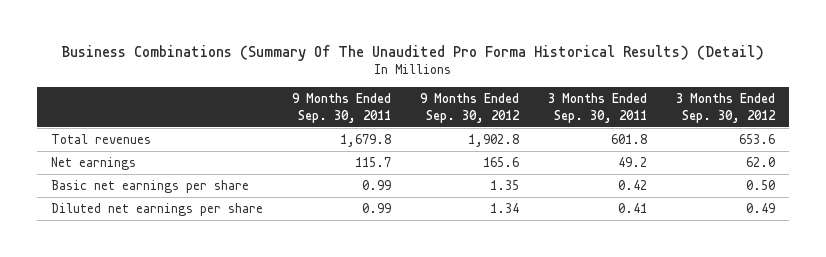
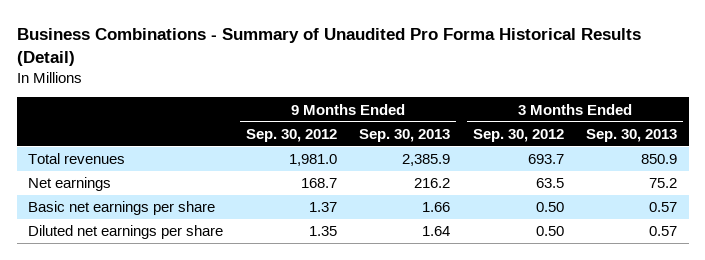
- Business Combinations (Summary Of The Unaudited Pro Forma Historical Results) (Detail)
+ Business Combinations - Summary of Unaudited Pro Forma Historical Results (Detail)
- | 9 Months Ended Sep. 30, 2011 | 9 Months Ended Sep. 30, 2012 | 3 Months Ended Sep. 30, 2011 | 3 Months Ended Sep. 30, 2012
+ | 9 Months Ended Sep. 30, 2012 | 9 Months Ended Sep. 30, 2013 | 3 Months Ended Sep. 30, 2012 | 3 Months Ended Sep. 30, 2013
- Total revenues | 1,679.8 | 1,902.8 | 601.8 | 653.6
- Net earnings | 115.7 | 165.6 | 49.2 | 62.0
- Basic net earnings per share | 0.99 | 1.35 | 0.42 | 0.50
- Diluted net earnings per share | 0.99 | 1.34 | 0.41 | 0.49
+ Total revenues | 1,981.0 | 2,385.9 | 693.7 | 850.9
+ Net earnings | 168.7 | 216.2 | 63.5 | 75.2
+ Basic net earnings per share | 1.37 | 1.66 | 0.50 | 0.57
+ Diluted net earnings per share | 1.35 | 1.64 | 0.50 | 0.57

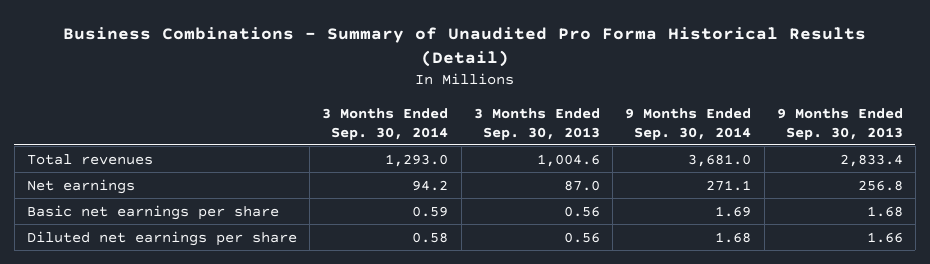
- | 9 Months Ended Sep. 30, 2012 | 9 Months Ended Sep. 30, 2013 | 3 Months Ended Sep. 30, 2012 | 3 Months Ended Sep. 30, 2013
+ | 3 Months Ended Sep. 30, 2014 | 3 Months Ended Sep. 30, 2013 | 9 Months Ended Sep. 30, 2014 | 9 Months Ended Sep. 30, 2013
- Total revenues | 1,981.0 | 2,385.9 | 693.7 | 850.9
- Net earnings | 168.7 | 216.2 | 63.5 | 75.2
- Basic net earnings per share | 1.37 | 1.66 | 0.50 | 0.57
- Diluted net earnings per share | 1.35 | 1.64 | 0.50 | 0.57
+ Total revenues | 1,293.0 | 1,004.6 | 3,681.0 | 2,833.4
+ Net earnings | 94.2 | 87.0 | 271.1 | 256.8
+ Basic net earnings per share | 0.59 | 0.56 | 1.69 | 1.68
+ Diluted net earnings per share | 0.58 | 0.56 | 1.68 | 1.66

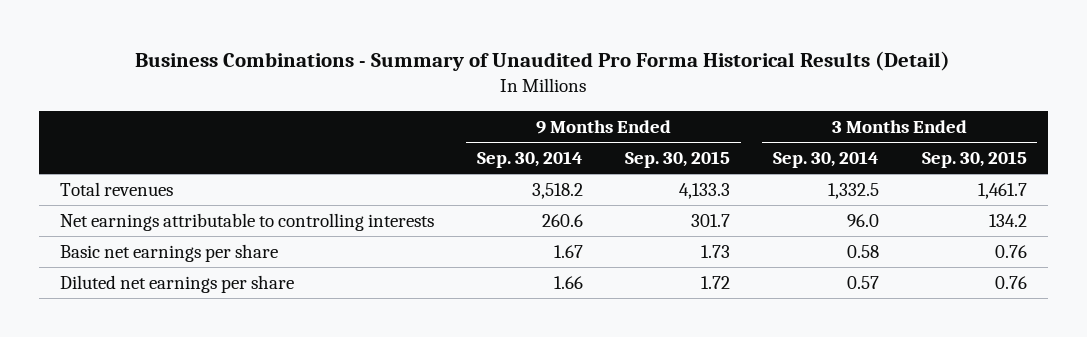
- | 3 Months Ended Sep. 30, 2014 | 3 Months Ended Sep. 30, 2013 | 9 Months Ended Sep. 30, 2014 | 9 Months Ended Sep. 30, 2013
+ | 9 Months Ended Sep. 30, 2014 | 9 Months Ended Sep. 30, 2015 | 3 Months Ended Sep. 30, 2014 | 3 Months Ended Sep. 30, 2015
- Total revenues | 1,293.0 | 1,004.6 | 3,681.0 | 2,833.4
- Net earnings | 94.2 | 87.0 | 271.1 | 256.8
- Basic net earnings per share | 0.59 | 0.56 | 1.69 | 1.68
- Diluted net earnings per share | 0.58 | 0.56 | 1.68 | 1.66
+ Total revenues | 3,518.2 | 4,133.3 | 1,332.5 | 1,461.7
+ Net earnings attributable to controlling interests | 260.6 | 301.7 | 96.0 | 134.2
+ Basic net earnings per share | 1.67 | 1.73 | 0.58 | 0.76
+ Diluted net earnings per share | 1.66 | 1.72 | 0.57 | 0.76

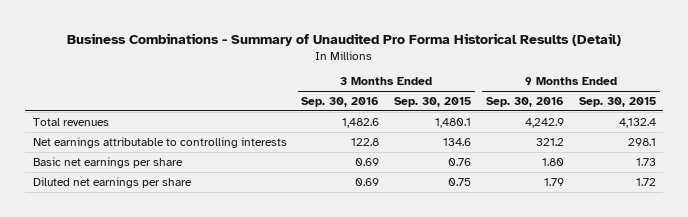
- | 9 Months Ended Sep. 30, 2014 | 9 Months Ended Sep. 30, 2015 | 3 Months Ended Sep. 30, 2014 | 3 Months Ended Sep. 30, 2015
+ | 3 Months Ended Sep. 30, 2016 | 3 Months Ended Sep. 30, 2015 | 9 Months Ended Sep. 30, 2016 | 9 Months Ended Sep. 30, 2015
- Total revenues | 3,518.2 | 4,133.3 | 1,332.5 | 1,461.7
- Net earnings attributable to controlling interests | 260.6 | 301.7 | 96.0 | 134.2
+ Total revenues | 1,482.6 | 1,480.1 | 4,242.9 | 4,132.4
+ Net earnings attributable to controlling interests | 122.8 | 134.6 | 321.2 | 298.1
- Diluted net earnings per share | 1.66 | 1.72 | 0.57 | 0.76
+ Diluted net earnings per share | 0.69 | 0.75 | 1.79 | 1.72

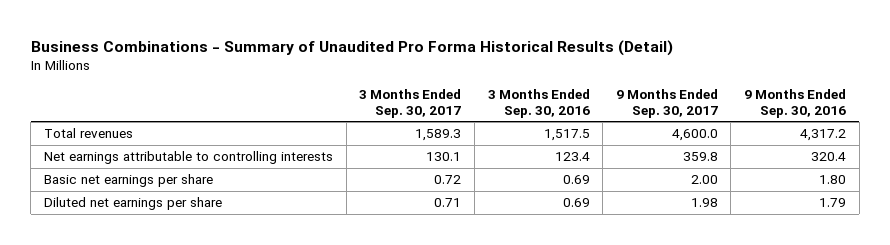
- | 3 Months Ended Sep. 30, 2016 | 3 Months Ended Sep. 30, 2015 | 9 Months Ended Sep. 30, 2016 | 9 Months Ended Sep. 30, 2015
+ | 3 Months Ended Sep. 30, 2017 | 3 Months Ended Sep. 30, 2016 | 9 Months Ended Sep. 30, 2017 | 9 Months Ended Sep. 30, 2016
- Total revenues | 1,482.6 | 1,480.1 | 4,242.9 | 4,132.4
- Net earnings attributable to controlling interests | 122.8 | 134.6 | 321.2 | 298.1
+ Total revenues | 1,589.3 | 1,517.5 | 4,600.0 | 4,317.2
+ Net earnings attributable to controlling interests | 130.1 | 123.4 | 359.8 | 320.4

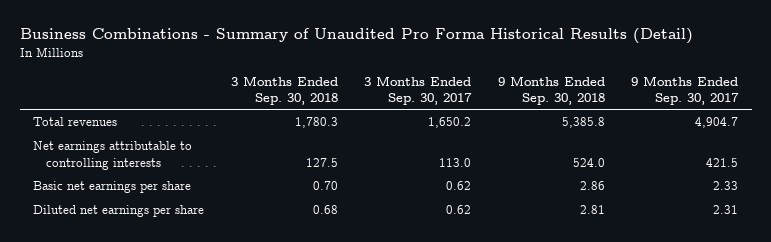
- | 3 Months Ended Sep. 30, 2017 | 3 Months Ended Sep. 30, 2016 | 9 Months Ended Sep. 30, 2017 | 9 Months Ended Sep. 30, 2016
+ | 3 Months Ended Sep. 30, 2018 | 3 Months Ended Sep. 30, 2017 | 9 Months Ended Sep. 30, 2018 | 9 Months Ended Sep. 30, 2017
- Total revenues | 1,589.3 | 1,517.5 | 4,600.0 | 4,317.2
- Net earnings attributable to controlling interests | 130.1 | 123.4 | 359.8 | 320.4
- Basic net earnings per share | 0.72 | 0.69 | 2.00 | 1.80
- Diluted net earnings per share | 0.71 | 0.69 | 1.98 | 1.79
+ Total revenues | 1,780.3 | 1,650.2 | 5,385.8 | 4,904.7
+ Net earnings attributable to controlling interests | 127.5 | 113.0 | 524.0 | 421.5
+ Basic net earnings per share | 0.70 | 0.62 | 2.86 | 2.33
+ Diluted net earnings per share | 0.68 | 0.62 | 2.81 | 2.31

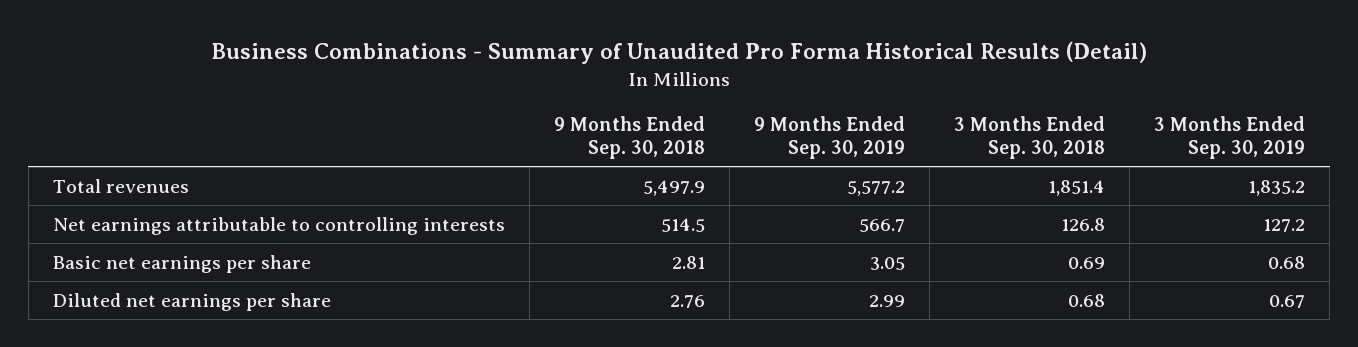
- | 3 Months Ended Sep. 30, 2018 | 3 Months Ended Sep. 30, 2017 | 9 Months Ended Sep. 30, 2018 | 9 Months Ended Sep. 30, 2017
+ | 9 Months Ended Sep. 30, 2018 | 9 Months Ended Sep. 30, 2019 | 3 Months Ended Sep. 30, 2018 | 3 Months Ended Sep. 30, 2019
- Total revenues | 1,780.3 | 1,650.2 | 5,385.8 | 4,904.7
- Net earnings attributable to controlling interests | 127.5 | 113.0 | 524.0 | 421.5
- Basic net earnings per share | 0.70 | 0.62 | 2.86 | 2.33
- Diluted net earnings per share | 0.68 | 0.62 | 2.81 | 2.31
+ Total revenues | 5,497.9 | 5,577.2 | 1,851.4 | 1,835.2
+ Net earnings attributable to controlling interests | 514.5 | 566.7 | 126.8 | 127.2
+ Basic net earnings per share | 2.81 | 3.05 | 0.69 | 0.68
+ Diluted net earnings per share | 2.76 | 2.99 | 0.68 | 0.67

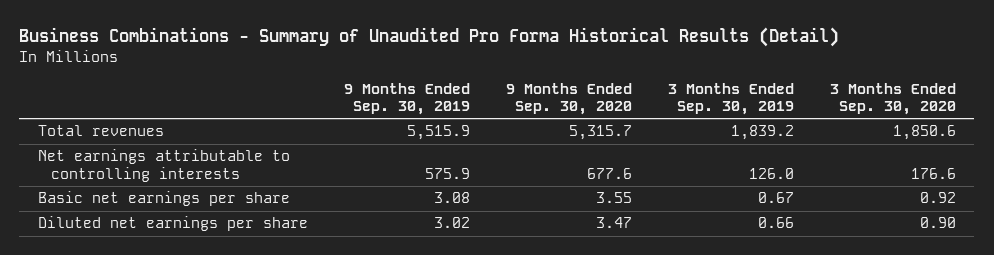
- | 9 Months Ended Sep. 30, 2018 | 9 Months Ended Sep. 30, 2019 | 3 Months Ended Sep. 30, 2018 | 3 Months Ended Sep. 30, 2019
+ | 9 Months Ended Sep. 30, 2019 | 9 Months Ended Sep. 30, 2020 | 3 Months Ended Sep. 30, 2019 | 3 Months Ended Sep. 30, 2020
- Total revenues | 5,497.9 | 5,577.2 | 1,851.4 | 1,835.2
- Net earnings attributable to controlling interests | 514.5 | 566.7 | 126.8 | 127.2
- Basic net earnings per share | 2.81 | 3.05 | 0.69 | 0.68
- Diluted net earnings per share | 2.76 | 2.99 | 0.68 | 0.67
+ Total revenues | 5,515.9 | 5,315.7 | 1,839.2 | 1,850.6
+ Net earnings attributable to controlling interests | 575.9 | 677.6 | 126.0 | 176.6
+ Basic net earnings per share | 3.08 | 3.55 | 0.67 | 0.92
+ Diluted net earnings per share | 3.02 | 3.47 | 0.66 | 0.90

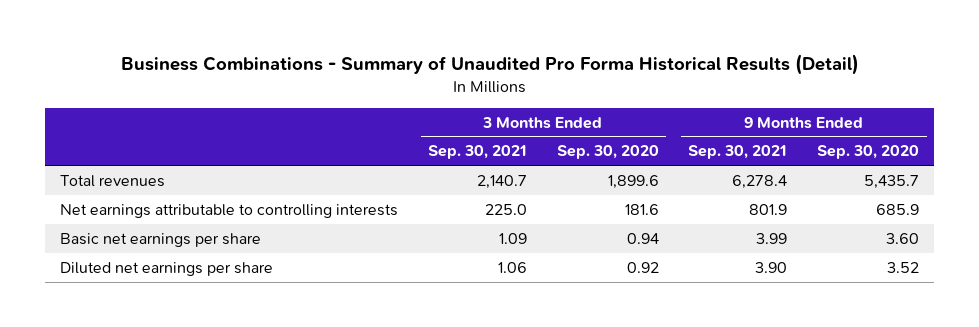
- | 9 Months Ended Sep. 30, 2019 | 9 Months Ended Sep. 30, 2020 | 3 Months Ended Sep. 30, 2019 | 3 Months Ended Sep. 30, 2020
+ | 3 Months Ended Sep. 30, 2021 | 3 Months Ended Sep. 30, 2020 | 9 Months Ended Sep. 30, 2021 | 9 Months Ended Sep. 30, 2020
- Total revenues | 5,515.9 | 5,315.7 | 1,839.2 | 1,850.6
- Net earnings attributable to controlling interests | 575.9 | 677.6 | 126.0 | 176.6
- Basic net earnings per share | 3.08 | 3.55 | 0.67 | 0.92
- Diluted net earnings per share | 3.02 | 3.47 | 0.66 | 0.90
+ Total revenues | 2,140.7 | 1,899.6 | 6,278.4 | 5,435.7
+ Net earnings attributable to controlling interests | 225.0 | 181.6 | 801.9 | 685.9
+ Basic net earnings per share | 1.09 | 0.94 | 3.99 | 3.60
+ Diluted net earnings per share | 1.06 | 0.92 | 3.90 | 3.52

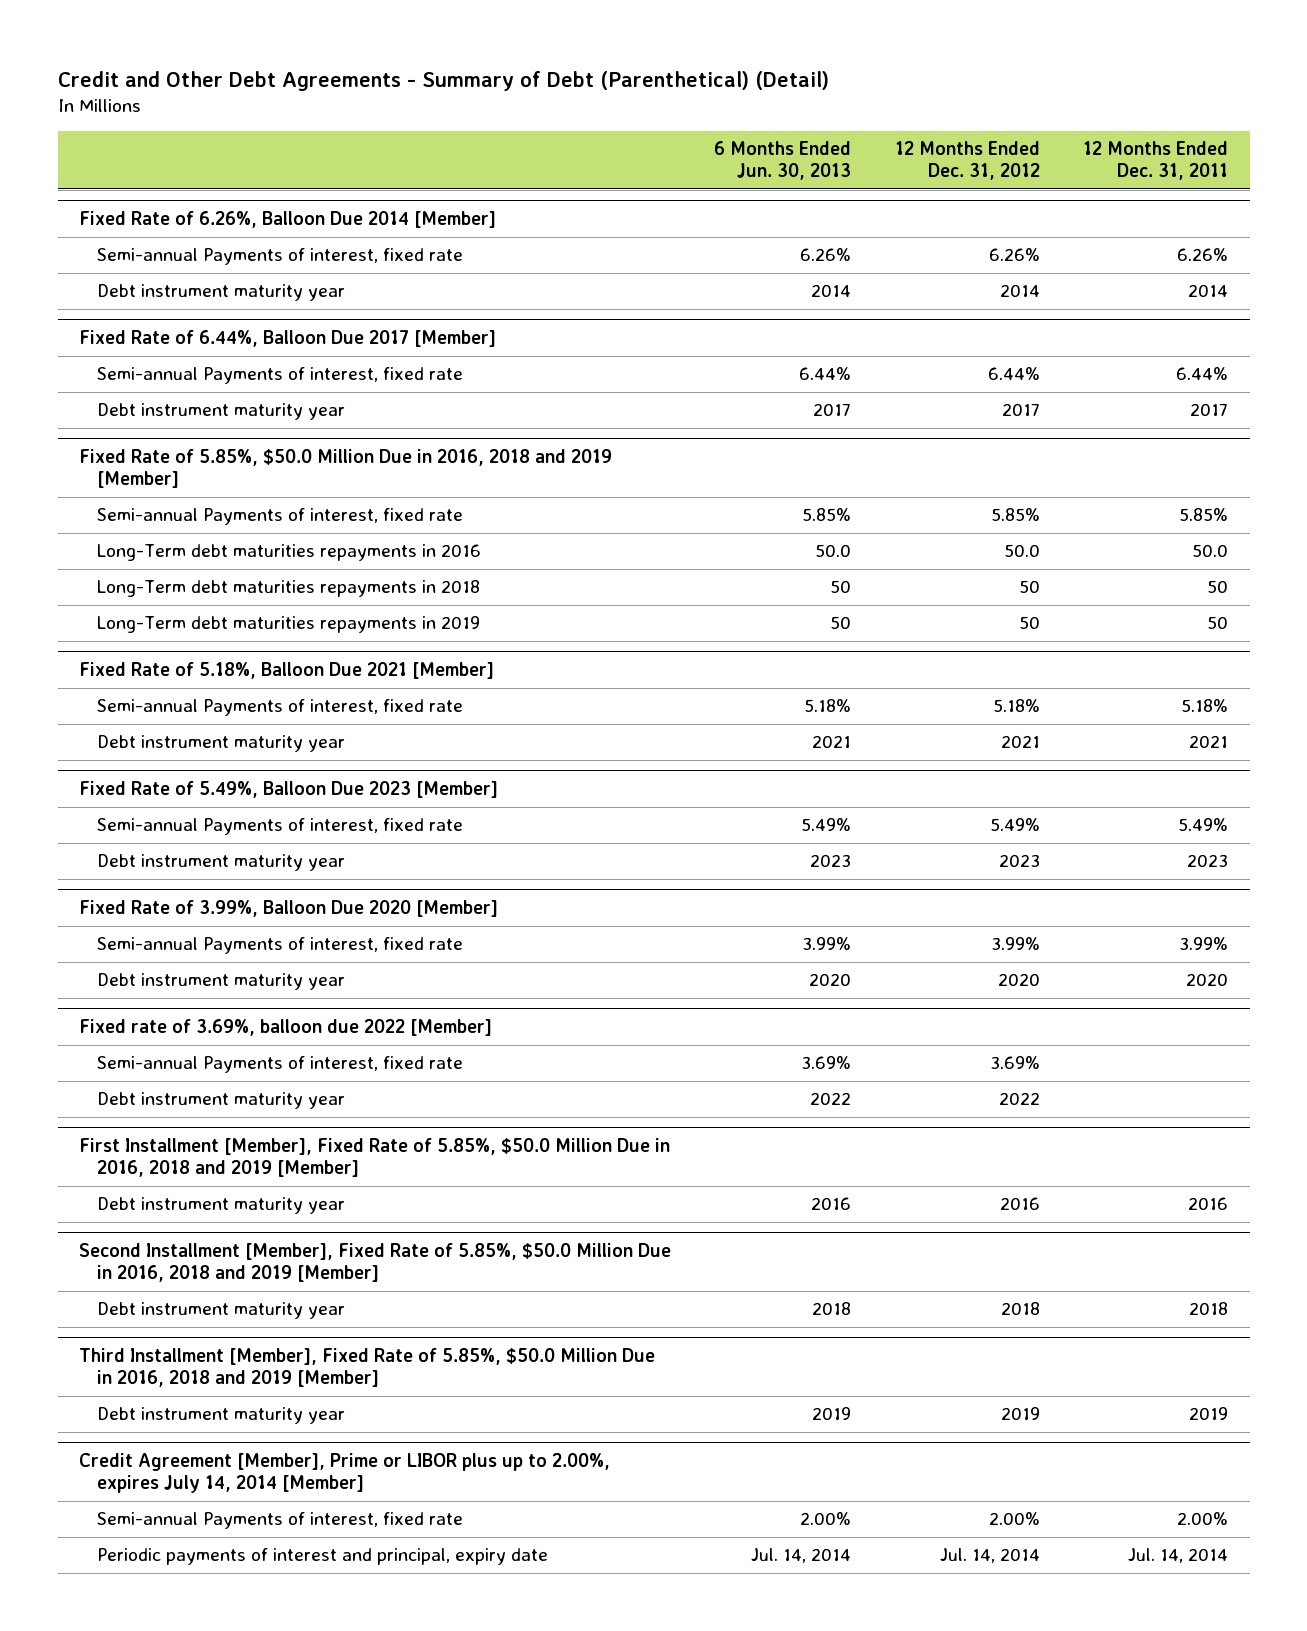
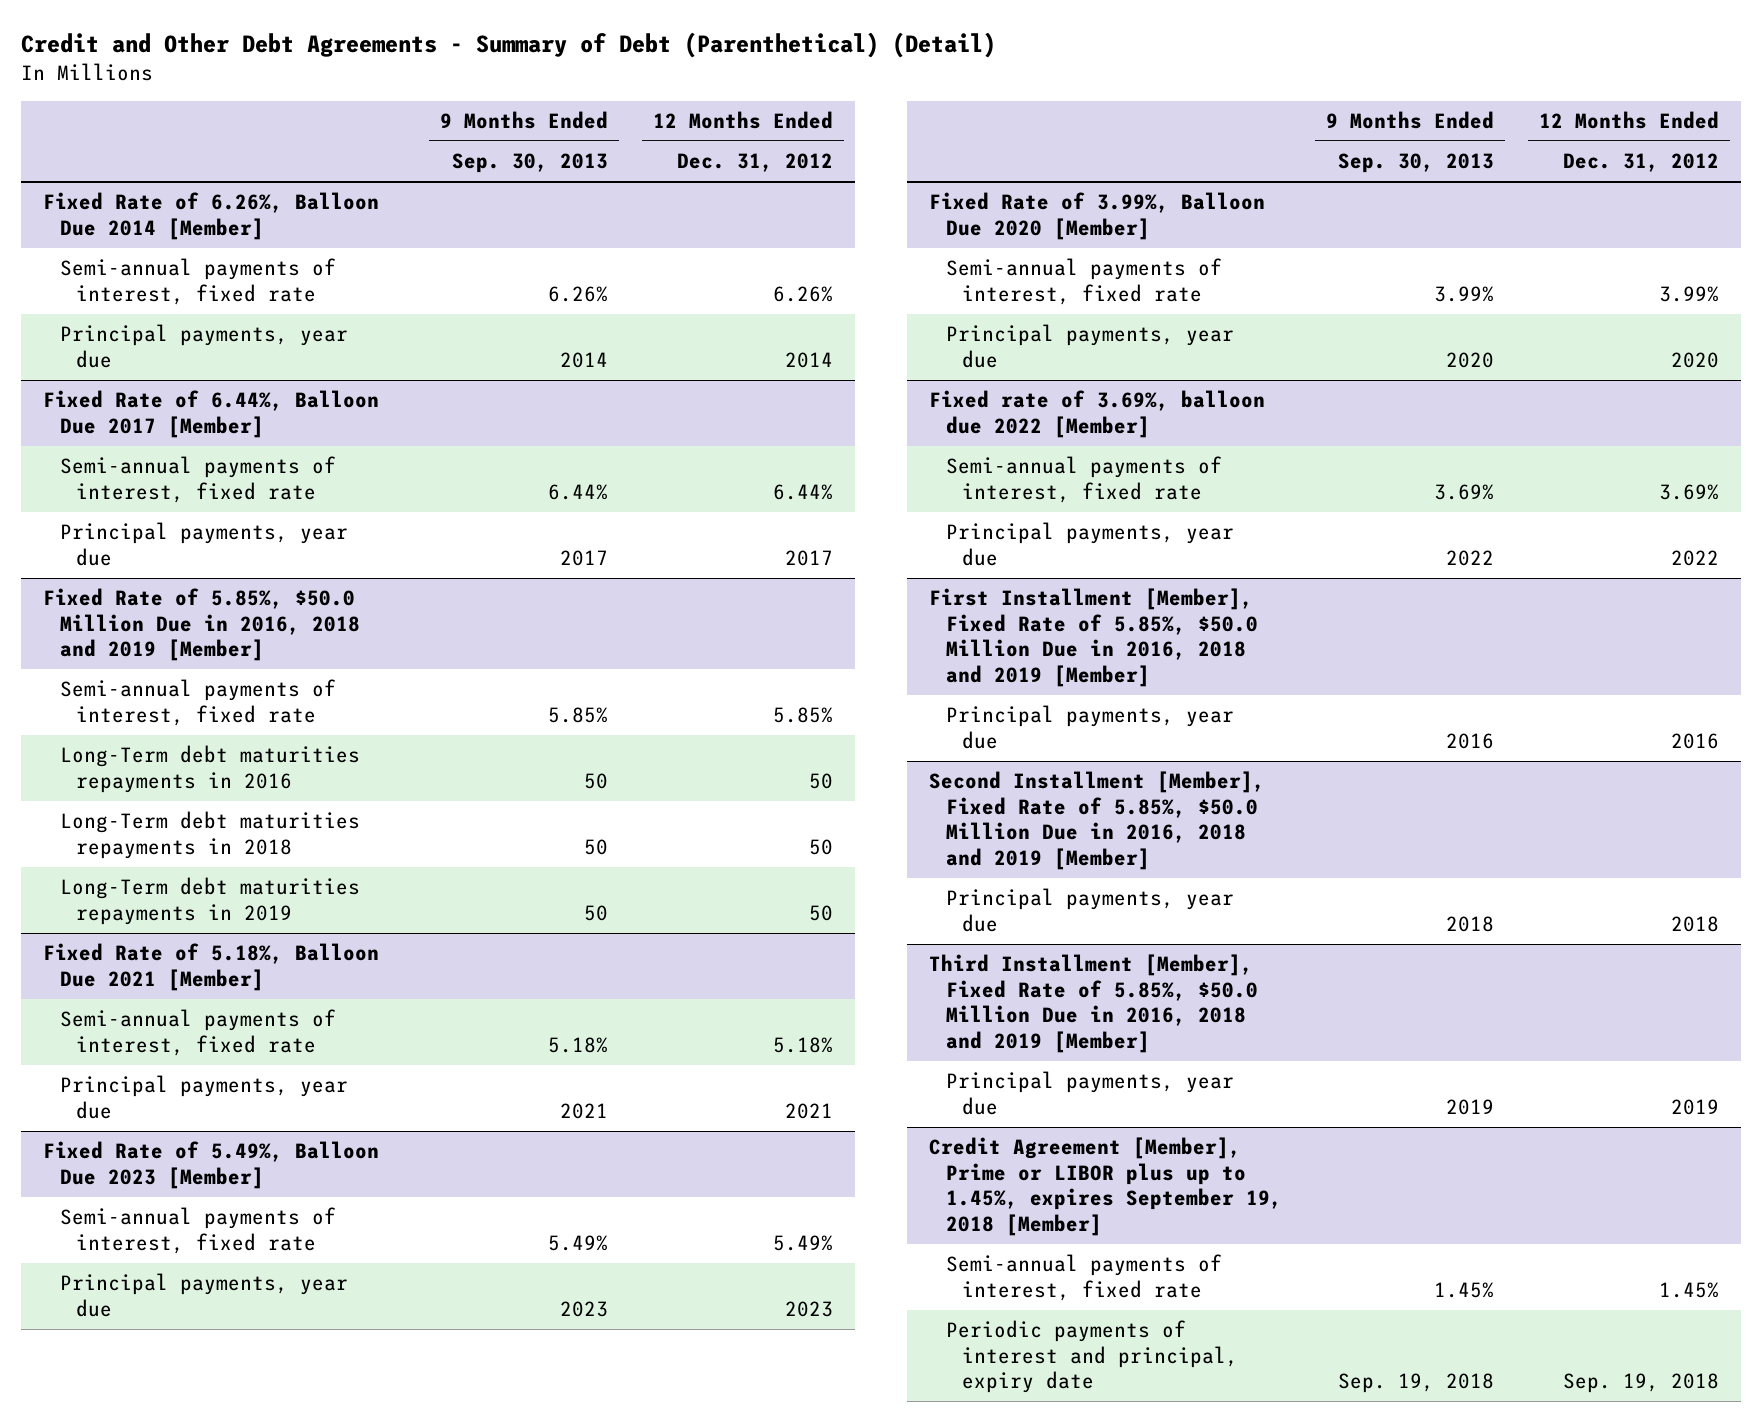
- | 6 Months Ended Jun. 30, 2013 | 12 Months Ended Dec. 31, 2012 | 12 Months Ended Dec. 31, 2011
+ | 9 Months Ended Sep. 30, 2013 | 12 Months Ended Dec. 31, 2012
@ Fixed Rate of 6.26%, Balloon Due 2014 [Member]
- Semi-annual Payments of interest, fixed rate | 6.26% | 6.26% | 6.26%
- Debt instrument maturity year | 2014 | 2014 | 2014
+ Semi-annual payments of interest, fixed rate | 6.26% | 6.26%
+ Principal payments, year due | 2014 | 2014
@ Fixed Rate of 6.44%, Balloon Due 2017 [Member]
- Semi-annual Payments of interest, fixed rate | 6.44% | 6.44% | 6.44%
- Debt instrument maturity year | 2017 | 2017 | 2017
+ Semi-annual payments of interest, fixed rate | 6.44% | 6.44%
+ Principal payments, year due | 2017 | 2017
@ Fixed Rate of 5.85%, $50.0 Million Due in 2016, 2018 and 2019 [Member]
- Semi-annual Payments of interest, fixed rate | 5.85% | 5.85% | 5.85%
- Long-Term debt maturities repayments in 2016 | 50.0 | 50.0 | 50.0
+ Semi-annual payments of interest, fixed rate | 5.85% | 5.85%
+ Long-Term debt maturities repayments in 2016 | 50 | 50
@ Fixed Rate of 5.18%, Balloon Due 2021 [Member]
- Semi-annual Payments of interest, fixed rate | 5.18% | 5.18% | 5.18%
- Debt instrument maturity year | 2021 | 2021 | 2021
+ Semi-annual payments of interest, fixed rate | 5.18% | 5.18%
+ Principal payments, year due | 2021 | 2021
@ Fixed Rate of 5.49%, Balloon Due 2023 [Member]
- Semi-annual Payments of interest, fixed rate | 5.49% | 5.49% | 5.49%
- Debt instrument maturity year | 2023 | 2023 | 2023
+ Semi-annual payments of interest, fixed rate | 5.49% | 5.49%
+ Principal payments, year due | 2023 | 2023
@ Fixed Rate of 3.99%, Balloon Due 2020 [Member]
- Semi-annual Payments of interest, fixed rate | 3.99% | 3.99% | 3.99%
- Debt instrument maturity year | 2020 | 2020 | 2020
+ Semi-annual payments of interest, fixed rate | 3.99% | 3.99%
+ Principal payments, year due | 2020 | 2020
@ Fixed rate of 3.69%, balloon due 2022 [Member]
- Semi-annual Payments of interest, fixed rate | 3.69% | 3.69% |
- Debt instrument maturity year | 2022 | 2022 |
+ Semi-annual payments of interest, fixed rate | 3.69% | 3.69%
+ Principal payments, year due | 2022 | 2022
@ First Installment [Member], Fixed Rate of 5.85%, $50.0 Million Due in 2016, 2018 and 2019 [Member]
- Debt instrument maturity year | 2016 | 2016 | 2016
+ Principal payments, year due | 2016 | 2016
@ Second Installment [Member], Fixed Rate of 5.85%, $50.0 Million Due in 2016, 2018 and 2019 [Member]
- Debt instrument maturity year | 2018 | 2018 | 2018
+ Principal payments, year due | 2018 | 2018
@ Third Installment [Member], Fixed Rate of 5.85%, $50.0 Million Due in 2016, 2018 and 2019 [Member]
- Debt instrument maturity year | 2019 | 2019 | 2019
- Credit Agreement [Member], Prime or LIBOR plus up to 2.00%, expires July 14, 2014 [Member]
- Semi-annual Payments of interest, fixed rate | 2.00% | 2.00% | 2.00%
- Periodic payments of interest and principal, expiry date | Jul. 14, 2014 | Jul. 14, 2014 | Jul. 14, 2014
@ Third Installment [Member], Fixed Rate of 5.85%, $50.0 Million Due in 2016, 2018 and 2019 [Member]
+ Principal payments, year due | 2019 | 2019
+ Credit Agreement [Member], Prime or LIBOR plus up to 1.45%, expires September 19, 2018 [Member]
+ Semi-annual payments of interest, fixed rate | 1.45% | 1.45%
+ Periodic payments of interest and principal, expiry date | Sep. 19, 2018 | Sep. 19, 2018

